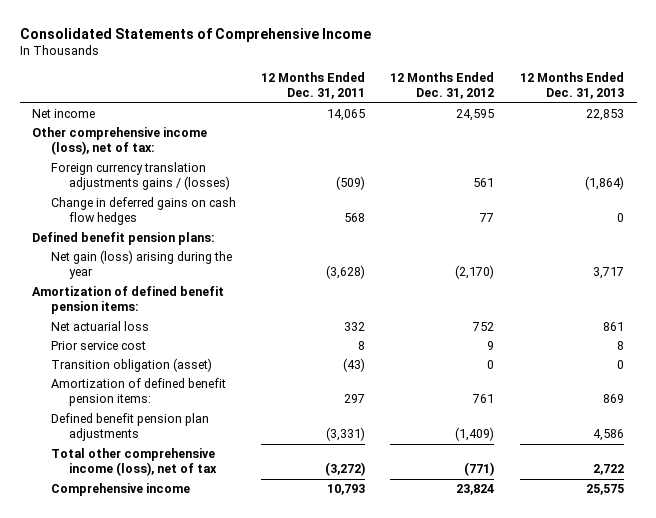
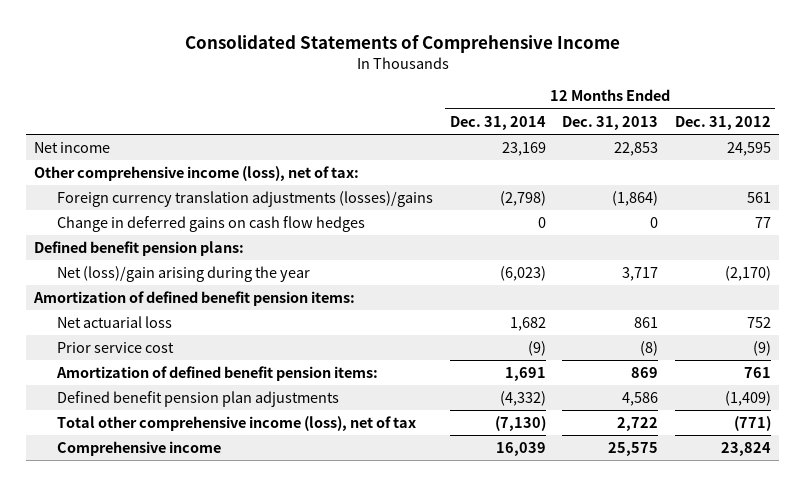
- | 12 Months Ended Dec. 31, 2011 | 12 Months Ended Dec. 31, 2012 | 12 Months Ended Dec. 31, 2013
+ | 12 Months Ended Dec. 31, 2014 | 12 Months Ended Dec. 31, 2013 | 12 Months Ended Dec. 31, 2012
- Foreign currency translation adjustments gains / (losses) | (509) | 561 | (1,864)
+ Foreign currency translation adjustments (losses)/gains | (2,798) | (1,864) | 561
- Net gain (loss) arising during the year | (3,628) | (2,170) | 3,717
+ Net (loss)/gain arising during the year | (6,023) | 3,717 | (2,170)
- Prior service cost | 8 | 9 | 8
- Transition obligation (asset) | (43) | 0 | 0
+ Prior service cost | (9) | (8) | (9)

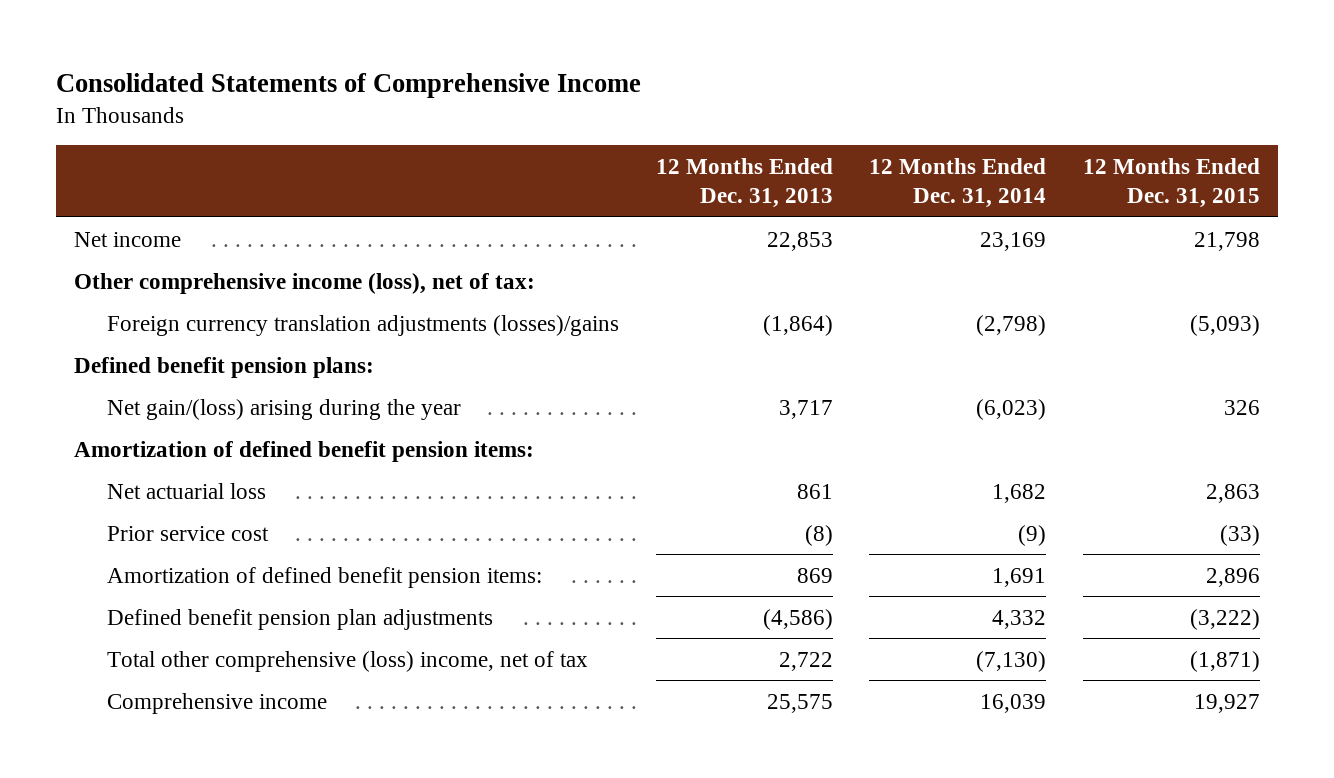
- | 12 Months Ended Dec. 31, 2014 | 12 Months Ended Dec. 31, 2013 | 12 Months Ended Dec. 31, 2012
+ | 12 Months Ended Dec. 31, 2013 | 12 Months Ended Dec. 31, 2014 | 12 Months Ended Dec. 31, 2015
- Change in deferred gains on cash flow hedges | 0 | 0 | 77
- Net (loss)/gain arising during the year | (6,023) | 3,717 | (2,170)
+ Net gain/(loss) arising during the year | 3,717 | (6,023) | 326
- Defined benefit pension plan adjustments | (4,332) | 4,586 | (1,409)
- Total other comprehensive income (loss), net of tax | (7,130) | 2,722 | (771)
+ Defined benefit pension plan adjustments | (4,586) | 4,332 | (3,222)
+ Total other comprehensive (loss) income, net of tax | 2,722 | (7,130) | (1,871)

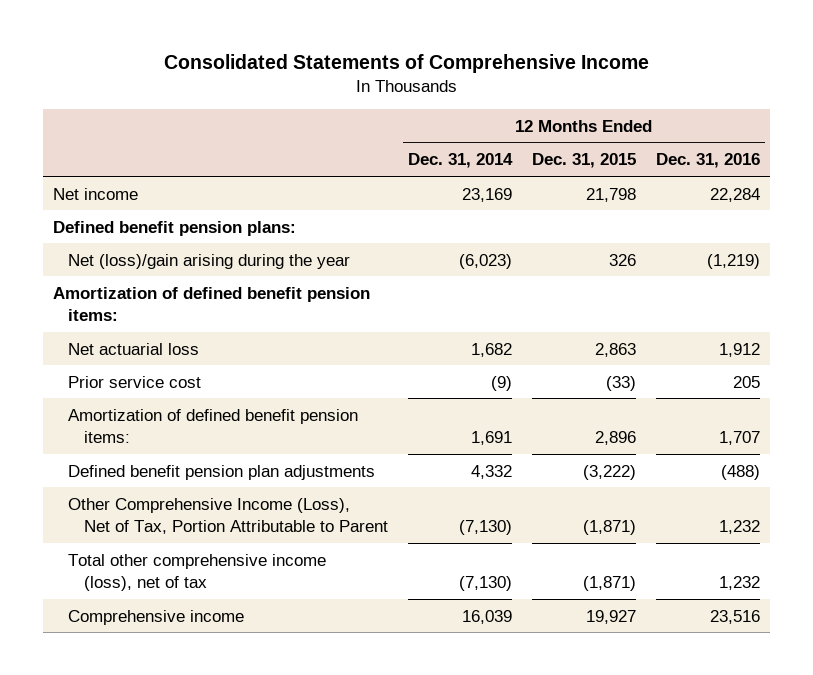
- | 12 Months Ended Dec. 31, 2013 | 12 Months Ended Dec. 31, 2014 | 12 Months Ended Dec. 31, 2015
+ | 12 Months Ended Dec. 31, 2014 | 12 Months Ended Dec. 31, 2015 | 12 Months Ended Dec. 31, 2016
- Other comprehensive income (loss), net of tax:
- Foreign currency translation adjustments (losses)/gains | (1,864) | (2,798) | (5,093)
- Net gain/(loss) arising during the year | 3,717 | (6,023) | 326
+ Net (loss)/gain arising during the year | (6,023) | 326 | (1,219)
- Total other comprehensive (loss) income, net of tax | 2,722 | (7,130) | (1,871)
+ Other Comprehensive Income (Loss), Net of Tax, Portion Attributable to Parent | (7,130) | (1,871) | 1,232
+ Total other comprehensive income (loss), net of tax | (7,130) | (1,871) | 1,232

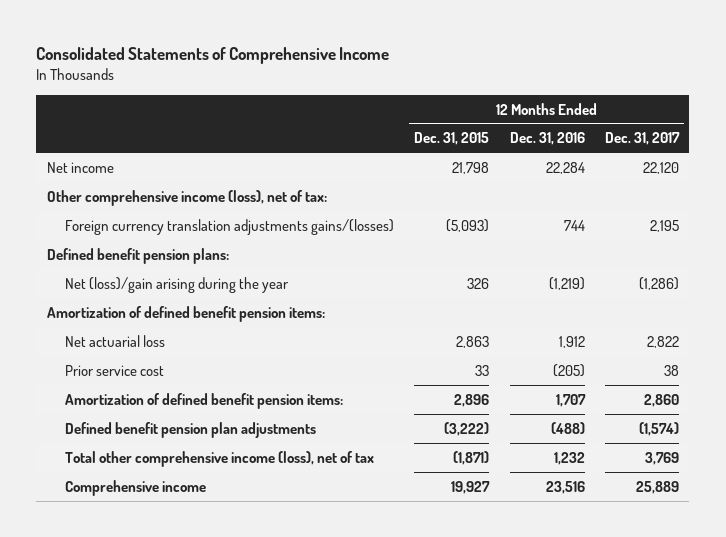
- | 12 Months Ended Dec. 31, 2014 | 12 Months Ended Dec. 31, 2015 | 12 Months Ended Dec. 31, 2016
+ | 12 Months Ended Dec. 31, 2015 | 12 Months Ended Dec. 31, 2016 | 12 Months Ended Dec. 31, 2017
+ Other comprehensive income (loss), net of tax:
+ Foreign currency translation adjustments gains/(losses) | (5,093) | 744 | 2,195
- Prior service cost | (9) | (33) | 205
+ Prior service cost | 33 | (205) | 38
- Other Comprehensive Income (Loss), Net of Tax, Portion Attributable to Parent | (7,130) | (1,871) | 1,232

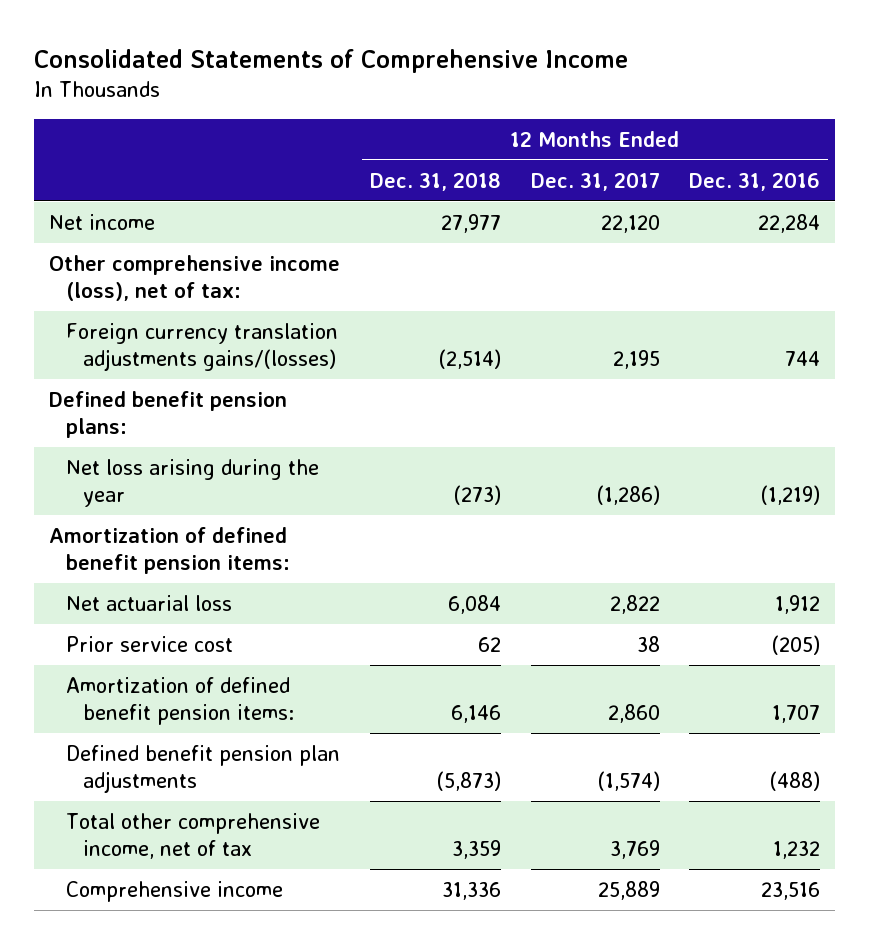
- | 12 Months Ended Dec. 31, 2015 | 12 Months Ended Dec. 31, 2016 | 12 Months Ended Dec. 31, 2017
+ | 12 Months Ended Dec. 31, 2018 | 12 Months Ended Dec. 31, 2017 | 12 Months Ended Dec. 31, 2016
- Net (loss)/gain arising during the year | 326 | (1,219) | (1,286)
+ Net loss arising during the year | (273) | (1,286) | (1,219)
- Total other comprehensive income (loss), net of tax | (1,871) | 1,232 | 3,769
+ Total other comprehensive income, net of tax | 3,359 | 3,769 | 1,232

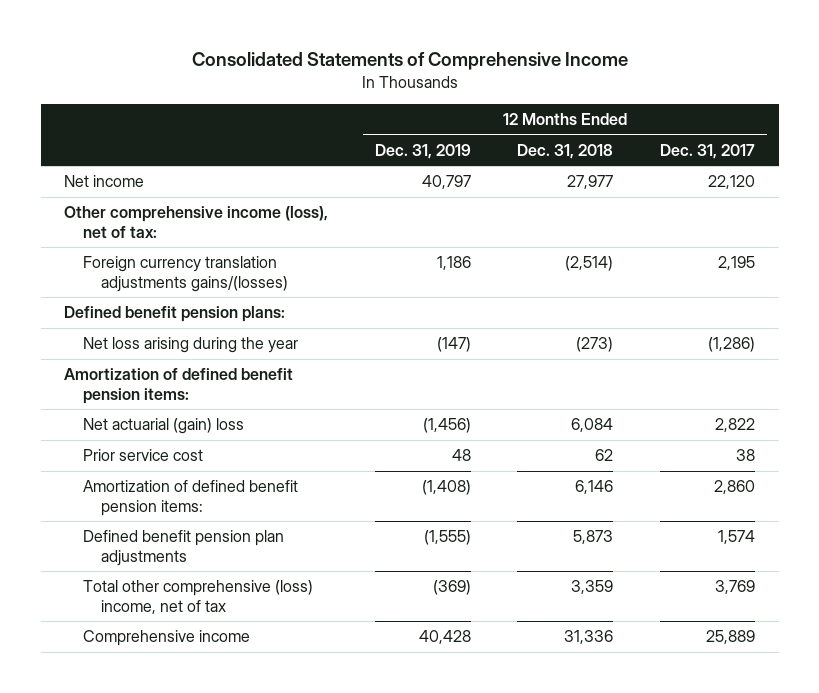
- | 12 Months Ended Dec. 31, 2018 | 12 Months Ended Dec. 31, 2017 | 12 Months Ended Dec. 31, 2016
+ | 12 Months Ended Dec. 31, 2019 | 12 Months Ended Dec. 31, 2018 | 12 Months Ended Dec. 31, 2017
- Net actuarial loss | 6,084 | 2,822 | 1,912
+ Net actuarial (gain) loss | (1,456) | 6,084 | 2,822
- Defined benefit pension plan adjustments | (5,873) | (1,574) | (488)
- Total other comprehensive income, net of tax | 3,359 | 3,769 | 1,232
+ Defined benefit pension plan adjustments | (1,555) | 5,873 | 1,574
+ Total other comprehensive (loss) income, net of tax | (369) | 3,359 | 3,769

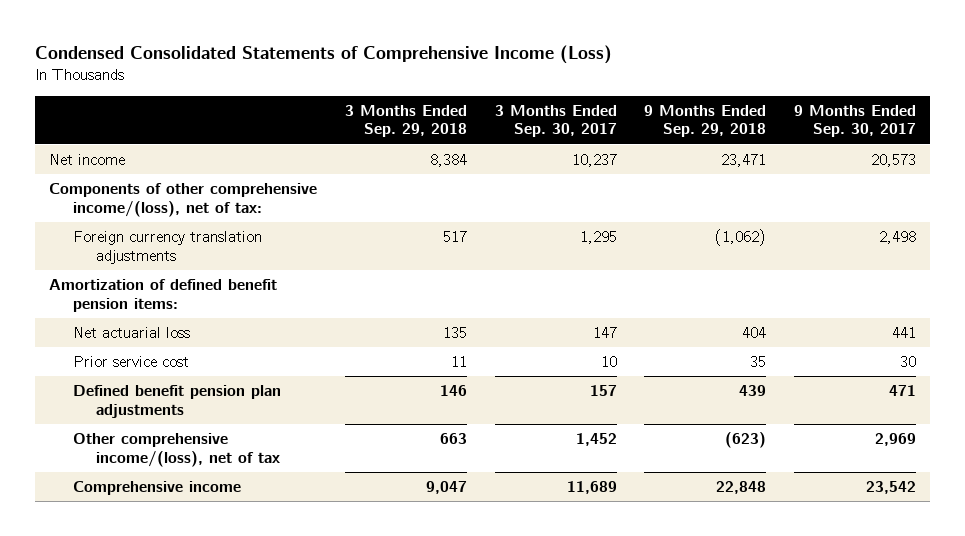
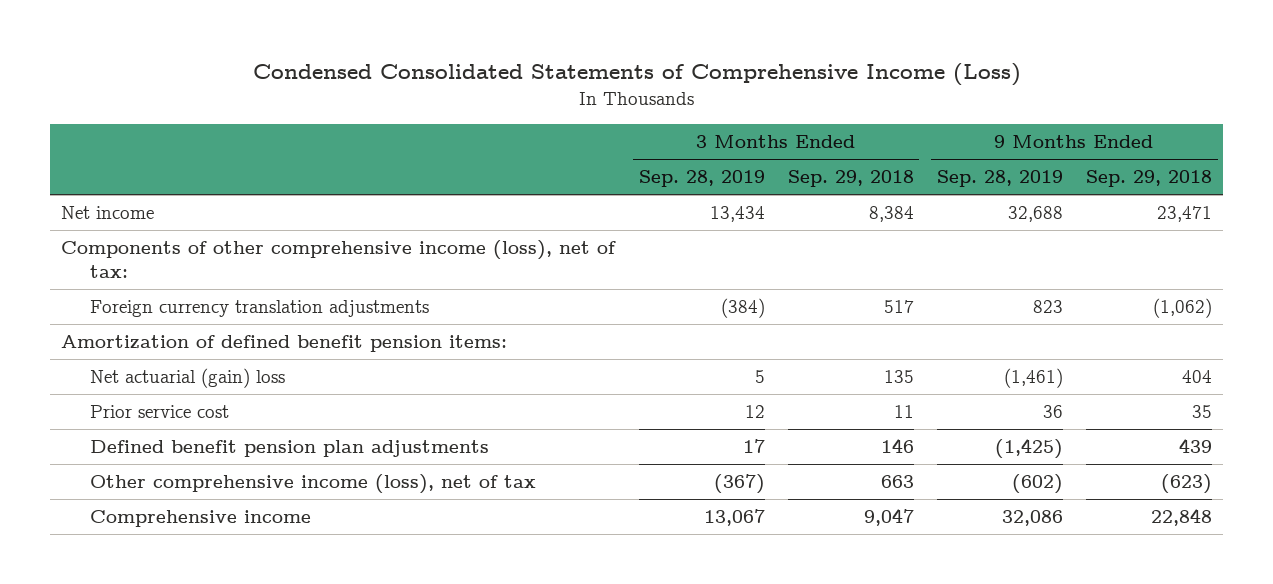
- | 3 Months Ended Sep. 29, 2018 | 3 Months Ended Sep. 30, 2017 | 9 Months Ended Sep. 29, 2018 | 9 Months Ended Sep. 30, 2017
+ | 3 Months Ended Sep. 28, 2019 | 3 Months Ended Sep. 29, 2018 | 9 Months Ended Sep. 28, 2019 | 9 Months Ended Sep. 29, 2018
- Components of other comprehensive income/(loss), net of tax:
+ Components of other comprehensive income (loss), net of tax:
- Net actuarial loss | 135 | 147 | 404 | 441
+ Net actuarial (gain) loss | 5 | 135 | (1,461) | 404
- Other comprehensive income/(loss), net of tax | 663 | 1,452 | (623) | 2,969
+ Other comprehensive income (loss), net of tax | (367) | 663 | (602) | (623)

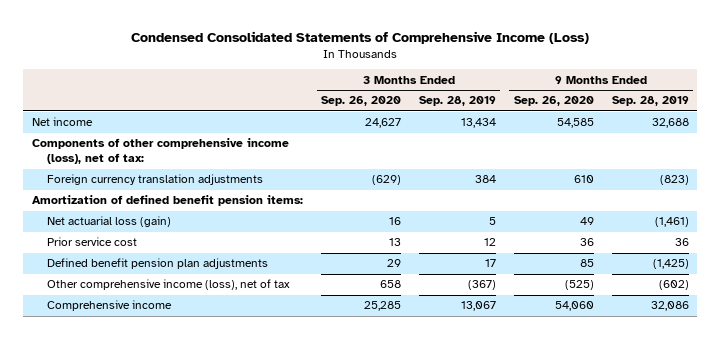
- | 3 Months Ended Sep. 28, 2019 | 3 Months Ended Sep. 29, 2018 | 9 Months Ended Sep. 28, 2019 | 9 Months Ended Sep. 29, 2018
+ | 3 Months Ended Sep. 26, 2020 | 3 Months Ended Sep. 28, 2019 | 9 Months Ended Sep. 26, 2020 | 9 Months Ended Sep. 28, 2019
- Foreign currency translation adjustments | (384) | 517 | 823 | (1,062)
+ Foreign currency translation adjustments | (629) | 384 | 610 | (823)
- Net actuarial (gain) loss | 5 | 135 | (1,461) | 404
+ Net actuarial loss (gain) | 16 | 5 | 49 | (1,461)

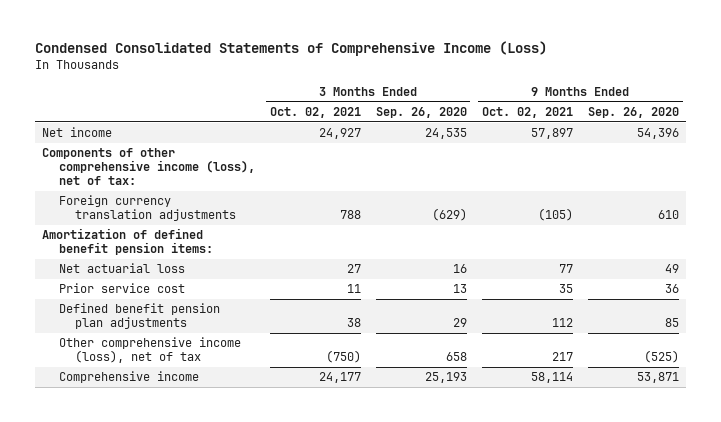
- | 3 Months Ended Sep. 26, 2020 | 3 Months Ended Sep. 28, 2019 | 9 Months Ended Sep. 26, 2020 | 9 Months Ended Sep. 28, 2019
+ | 3 Months Ended Oct. 02, 2021 | 3 Months Ended Sep. 26, 2020 | 9 Months Ended Oct. 02, 2021 | 9 Months Ended Sep. 26, 2020
- Net income | 24,627 | 13,434 | 54,585 | 32,688
+ Net income | 24,927 | 24,535 | 57,897 | 54,396
- Net actuarial loss (gain) | 16 | 5 | 49 | (1,461)
+ Net actuarial loss | 27 | 16 | 77 | 49
- Comprehensive income | 25,285 | 13,067 | 54,060 | 32,086
+ Comprehensive income | 24,177 | 25,193 | 58,114 | 53,871

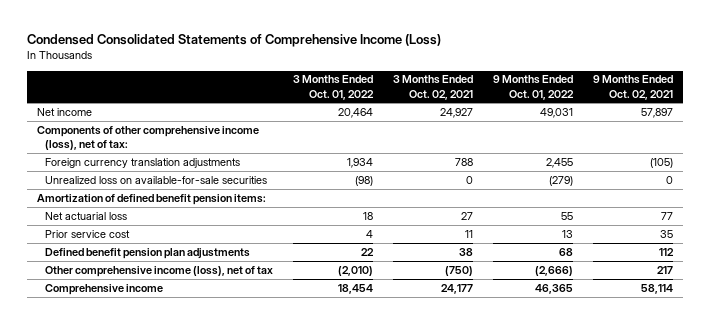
- | 3 Months Ended Oct. 02, 2021 | 3 Months Ended Sep. 26, 2020 | 9 Months Ended Oct. 02, 2021 | 9 Months Ended Sep. 26, 2020
+ | 3 Months Ended Oct. 01, 2022 | 3 Months Ended Oct. 02, 2021 | 9 Months Ended Oct. 01, 2022 | 9 Months Ended Oct. 02, 2021
+ Unrealized loss on available-for-sale securities | (98) | 0 | (279) | 0

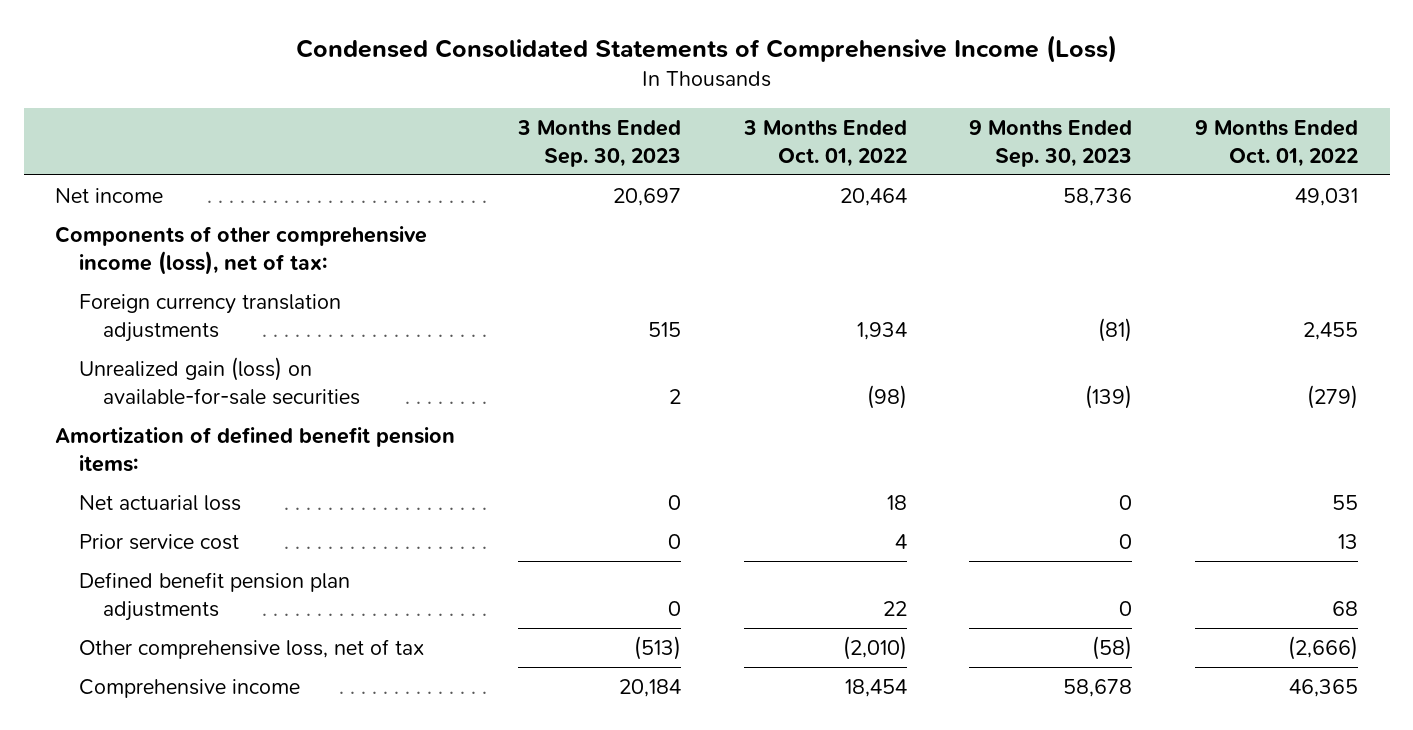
- | 3 Months Ended Oct. 01, 2022 | 3 Months Ended Oct. 02, 2021 | 9 Months Ended Oct. 01, 2022 | 9 Months Ended Oct. 02, 2021
+ | 3 Months Ended Sep. 30, 2023 | 3 Months Ended Oct. 01, 2022 | 9 Months Ended Sep. 30, 2023 | 9 Months Ended Oct. 01, 2022
- Unrealized loss on available-for-sale securities | (98) | 0 | (279) | 0
+ Unrealized gain (loss) on available-for-sale securities | 2 | (98) | (139) | (279)
- Other comprehensive income (loss), net of tax | (2,010) | (750) | (2,666) | 217
+ Other comprehensive loss, net of tax | (513) | (2,010) | (58) | (2,666)

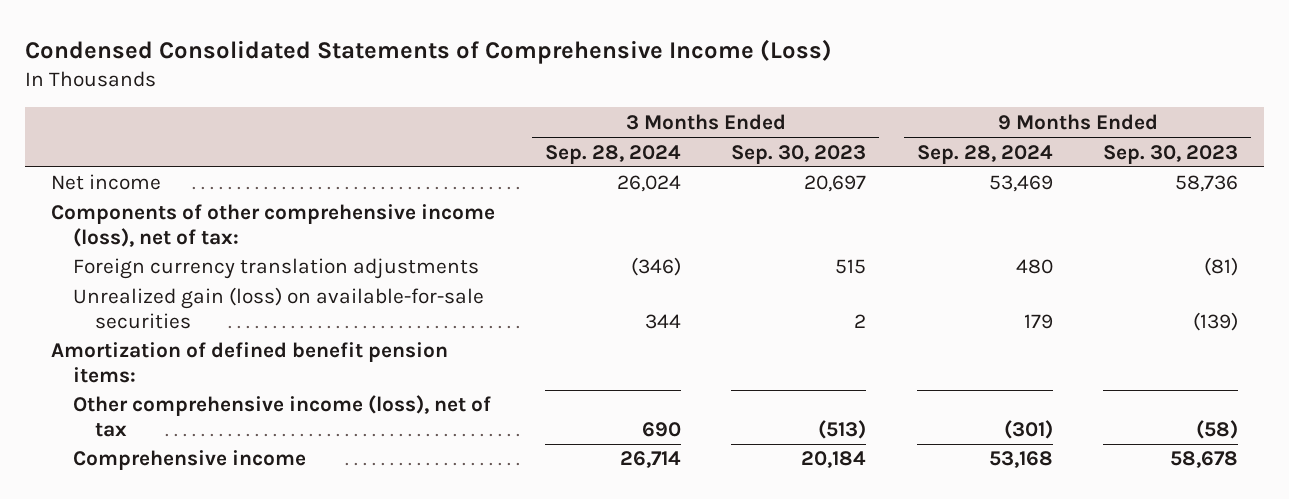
- | 3 Months Ended Sep. 30, 2023 | 3 Months Ended Oct. 01, 2022 | 9 Months Ended Sep. 30, 2023 | 9 Months Ended Oct. 01, 2022
+ | 3 Months Ended Sep. 28, 2024 | 3 Months Ended Sep. 30, 2023 | 9 Months Ended Sep. 28, 2024 | 9 Months Ended Sep. 30, 2023
- Net actuarial loss | 0 | 18 | 0 | 55
- Prior service cost | 0 | 4 | 0 | 13
- Defined benefit pension plan adjustments | 0 | 22 | 0 | 68
- Other comprehensive loss, net of tax | (513) | (2,010) | (58) | (2,666)
+ Other comprehensive income (loss), net of tax | 690 | (513) | (301) | (58)

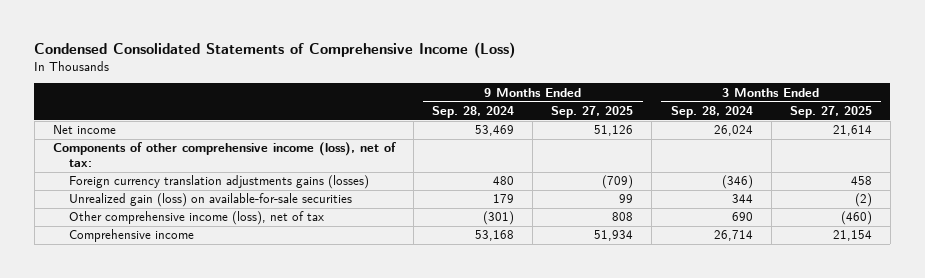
- | 3 Months Ended Sep. 28, 2024 | 3 Months Ended Sep. 30, 2023 | 9 Months Ended Sep. 28, 2024 | 9 Months Ended Sep. 30, 2023
+ | 9 Months Ended Sep. 28, 2024 | 9 Months Ended Sep. 27, 2025 | 3 Months Ended Sep. 28, 2024 | 3 Months Ended Sep. 27, 2025
- Foreign currency translation adjustments | (346) | 515 | 480 | (81)
+ Foreign currency translation adjustments gains (losses) | 480 | (709) | (346) | 458
- Amortization of defined benefit pension items:

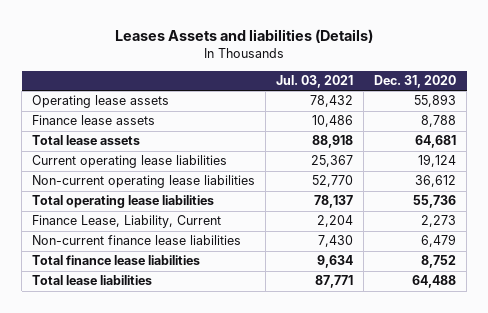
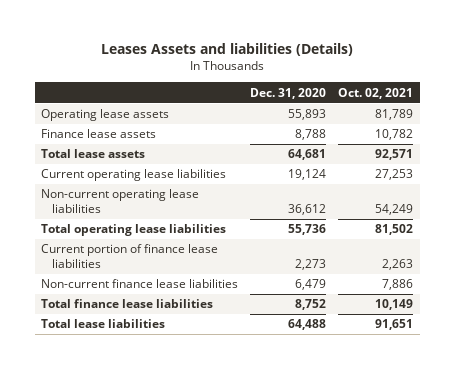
- | Jul. 03, 2021 | Dec. 31, 2020
+ | Dec. 31, 2020 | Oct. 02, 2021
- Finance Lease, Liability, Current | 2,204 | 2,273
+ Current portion of finance lease liabilities | 2,273 | 2,263

